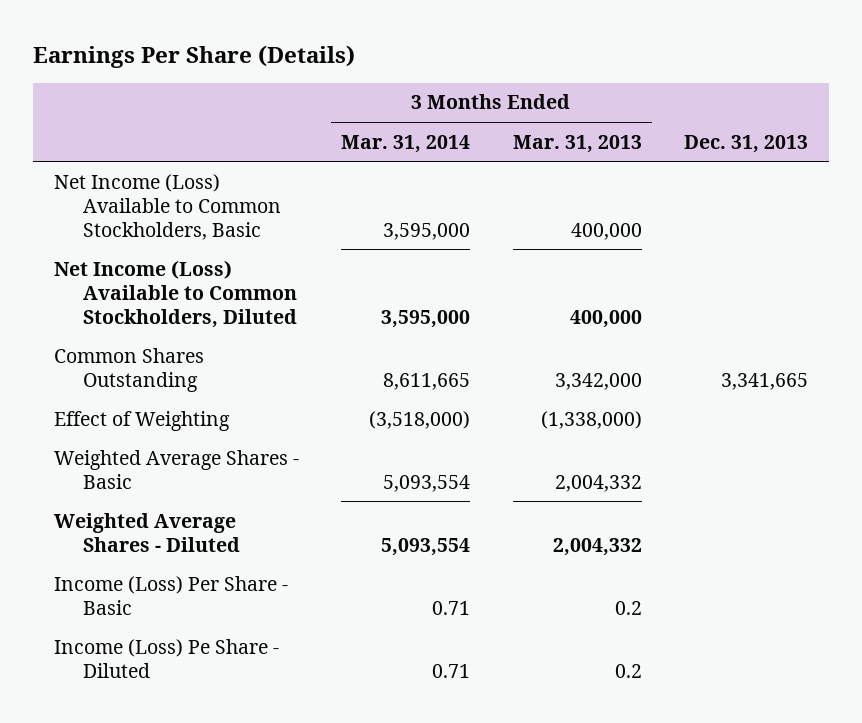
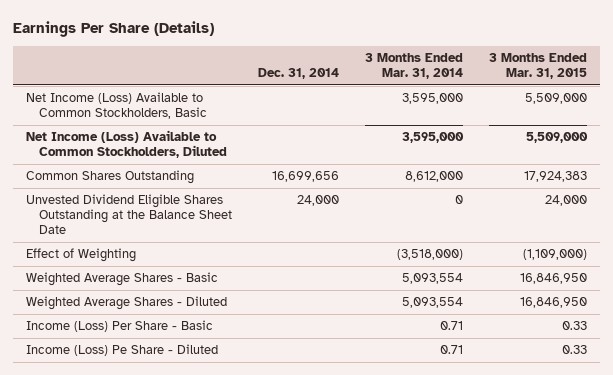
- | 3 Months Ended Mar. 31, 2014 | 3 Months Ended Mar. 31, 2013 | Dec. 31, 2013
+ | Dec. 31, 2014 | 3 Months Ended Mar. 31, 2014 | 3 Months Ended Mar. 31, 2015
- Common Shares Outstanding | 8,611,665 | 3,342,000 | 3,341,665
+ Common Shares Outstanding | 16,699,656 | 8,612,000 | 17,924,383
+ Unvested Dividend Eligible Shares Outstanding at the Balance Sheet Date | 24,000 | 0 | 24,000

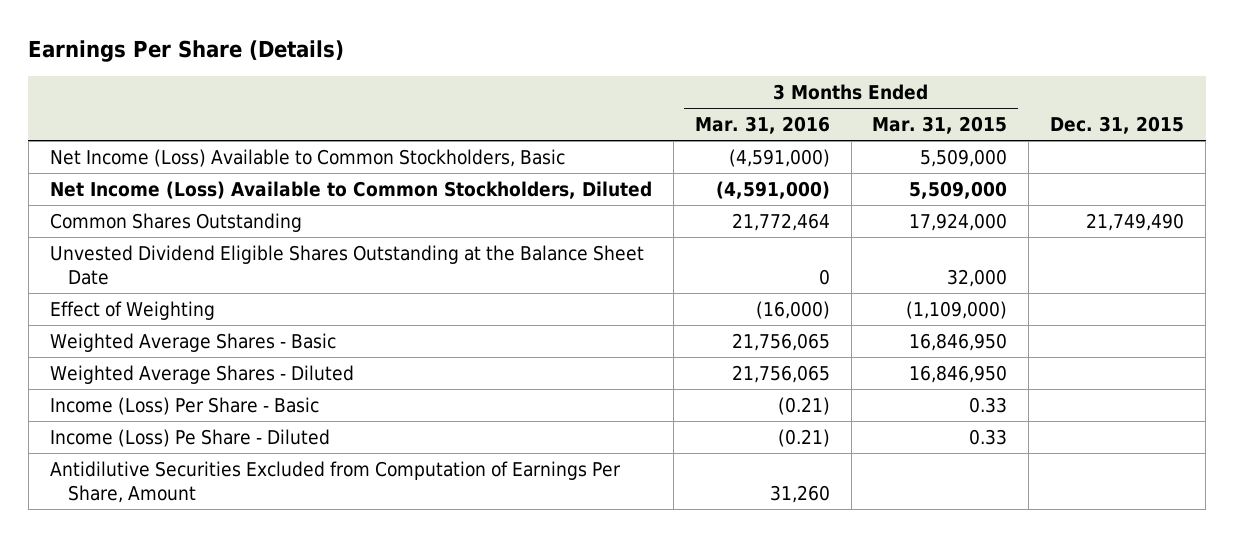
- | Dec. 31, 2014 | 3 Months Ended Mar. 31, 2014 | 3 Months Ended Mar. 31, 2015
+ | 3 Months Ended Mar. 31, 2016 | 3 Months Ended Mar. 31, 2015 | Dec. 31, 2015
- Common Shares Outstanding | 16,699,656 | 8,612,000 | 17,924,383
- Unvested Dividend Eligible Shares Outstanding at the Balance Sheet Date | 24,000 | 0 | 24,000
+ Common Shares Outstanding | 21,772,464 | 17,924,000 | 21,749,490
+ Unvested Dividend Eligible Shares Outstanding at the Balance Sheet Date | 0 | 32,000 |
+ Antidilutive Securities Excluded from Computation of Earnings Per Share, Amount | 31,260 | |

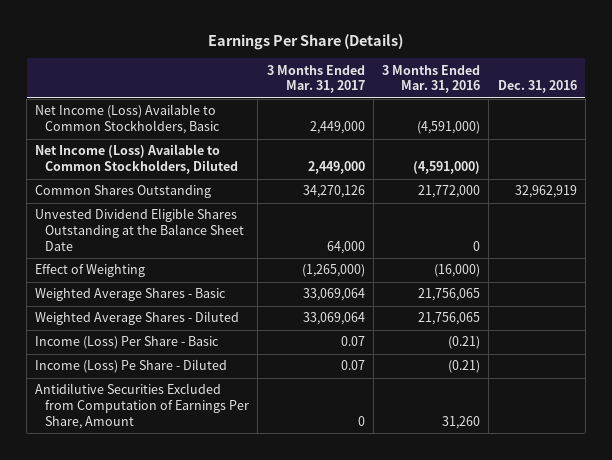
- | 3 Months Ended Mar. 31, 2016 | 3 Months Ended Mar. 31, 2015 | Dec. 31, 2015
+ | 3 Months Ended Mar. 31, 2017 | 3 Months Ended Mar. 31, 2016 | Dec. 31, 2016
- Common Shares Outstanding | 21,772,464 | 17,924,000 | 21,749,490
+ Common Shares Outstanding | 34,270,126 | 21,772,000 | 32,962,919

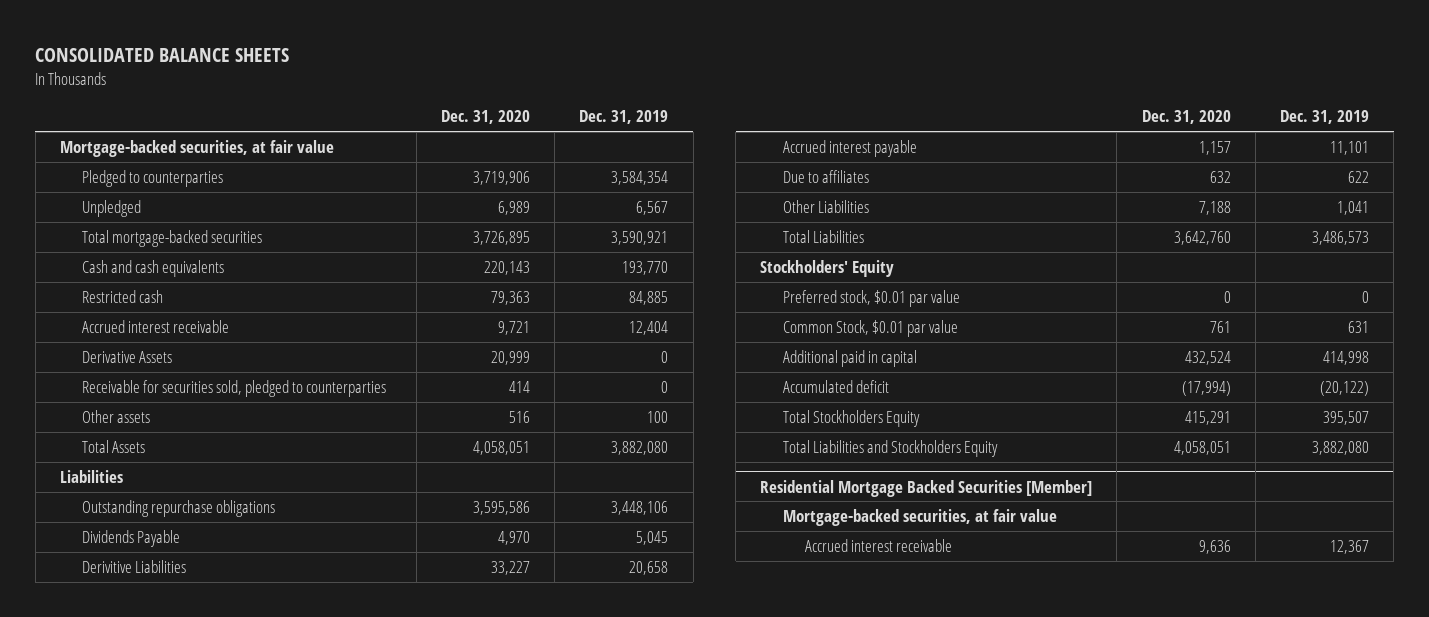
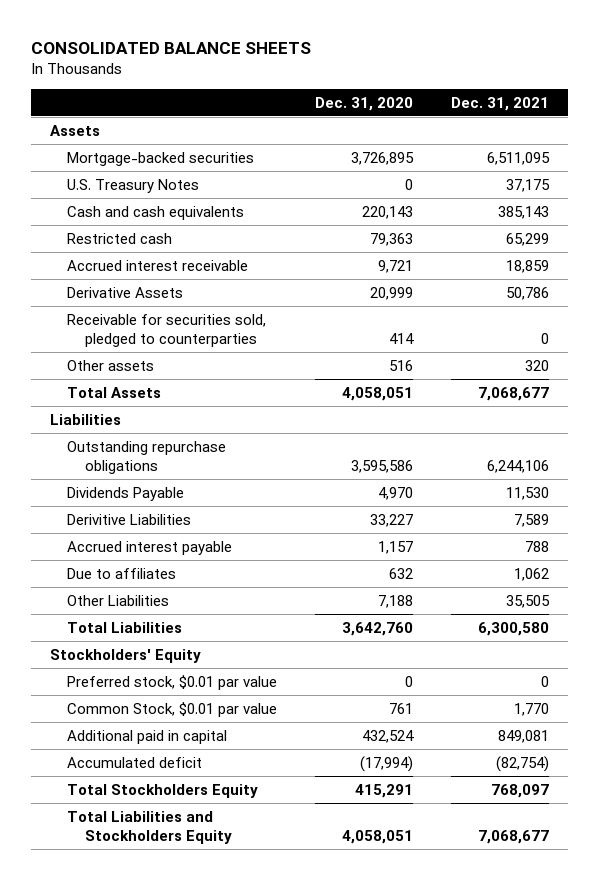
- | Dec. 31, 2020 | Dec. 31, 2019
+ | Dec. 31, 2020 | Dec. 31, 2021
- Mortgage-backed securities, at fair value
- Pledged to counterparties | 3,719,906 | 3,584,354
- Unpledged | 6,989 | 6,567
- Total mortgage-backed securities | 3,726,895 | 3,590,921
+ Assets
+ Mortgage-backed securities | 3,726,895 | 6,511,095
+ U.S. Treasury Notes | 0 | 37,175
- Residential Mortgage Backed Securities [Member]
- Mortgage-backed securities, at fair value
- Accrued interest receivable | 9,636 | 12,367

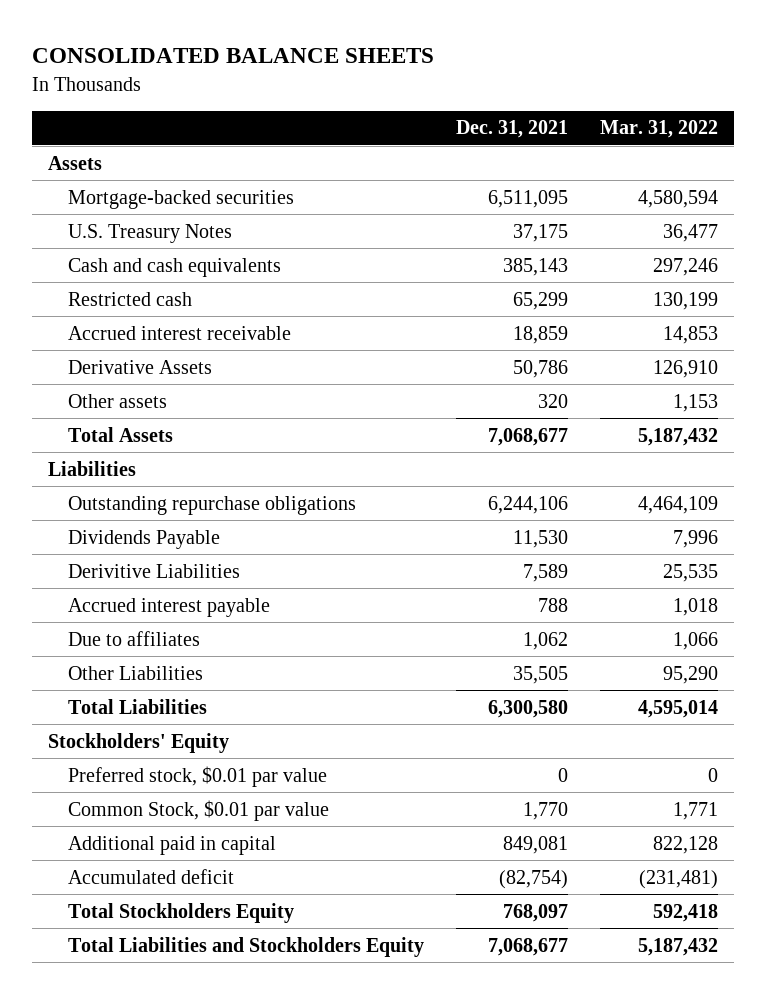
- | Dec. 31, 2020 | Dec. 31, 2021
+ | Dec. 31, 2021 | Mar. 31, 2022
- Receivable for securities sold, pledged to counterparties | 414 | 0

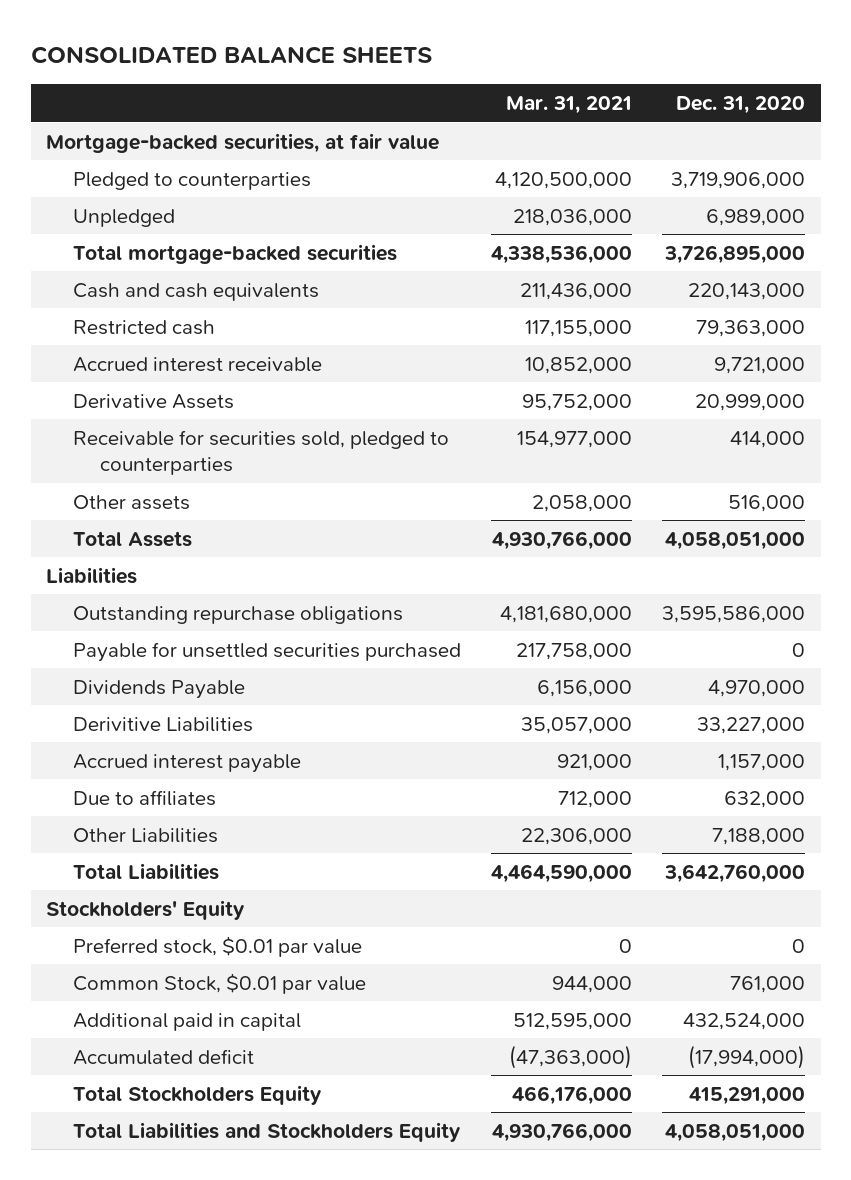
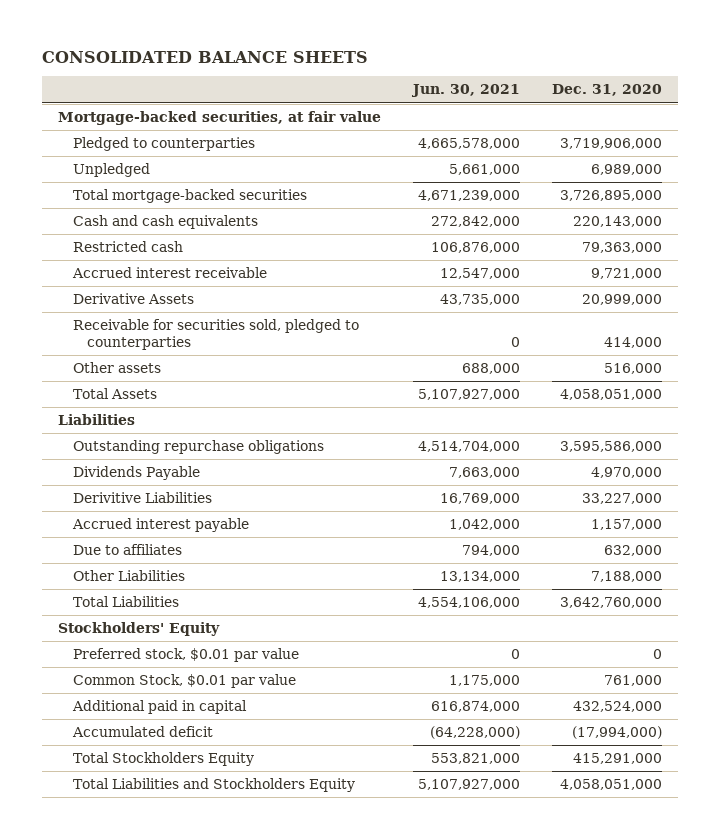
- | Mar. 31, 2021 | Dec. 31, 2020
+ | Jun. 30, 2021 | Dec. 31, 2020
- Payable for unsettled securities purchased | 217,758,000 | 0

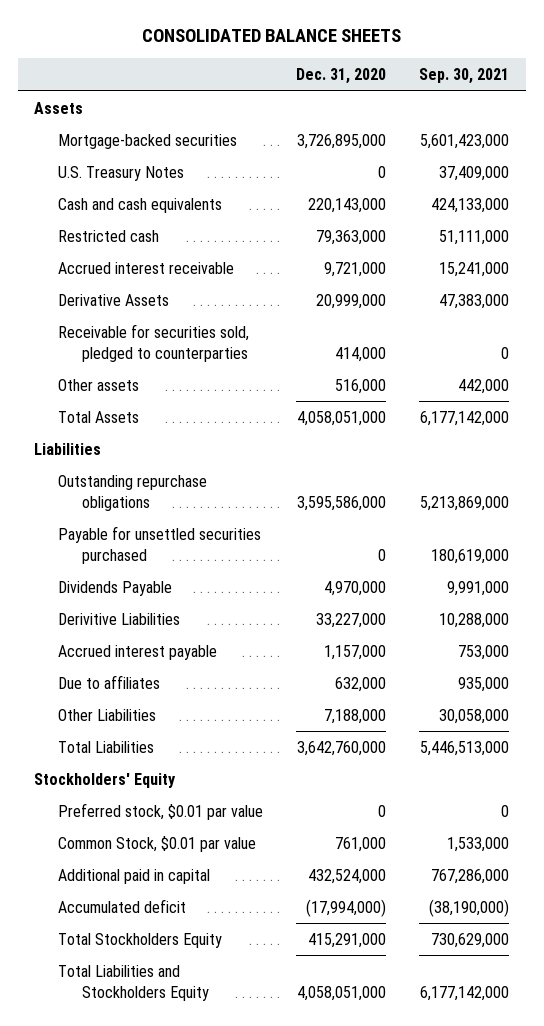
- | Jun. 30, 2021 | Dec. 31, 2020
+ | Dec. 31, 2020 | Sep. 30, 2021
- Mortgage-backed securities, at fair value
- Pledged to counterparties | 4,665,578,000 | 3,719,906,000
- Unpledged | 5,661,000 | 6,989,000
- Total mortgage-backed securities | 4,671,239,000 | 3,726,895,000
+ Assets
+ Mortgage-backed securities | 3,726,895,000 | 5,601,423,000
+ U.S. Treasury Notes | 0 | 37,409,000
+ Payable for unsettled securities purchased | 0 | 180,619,000

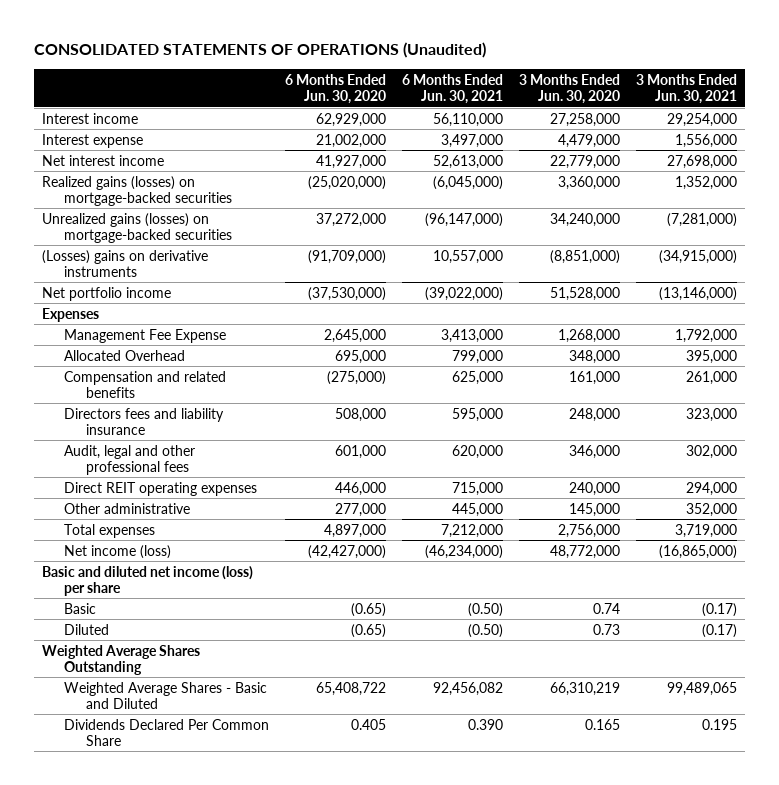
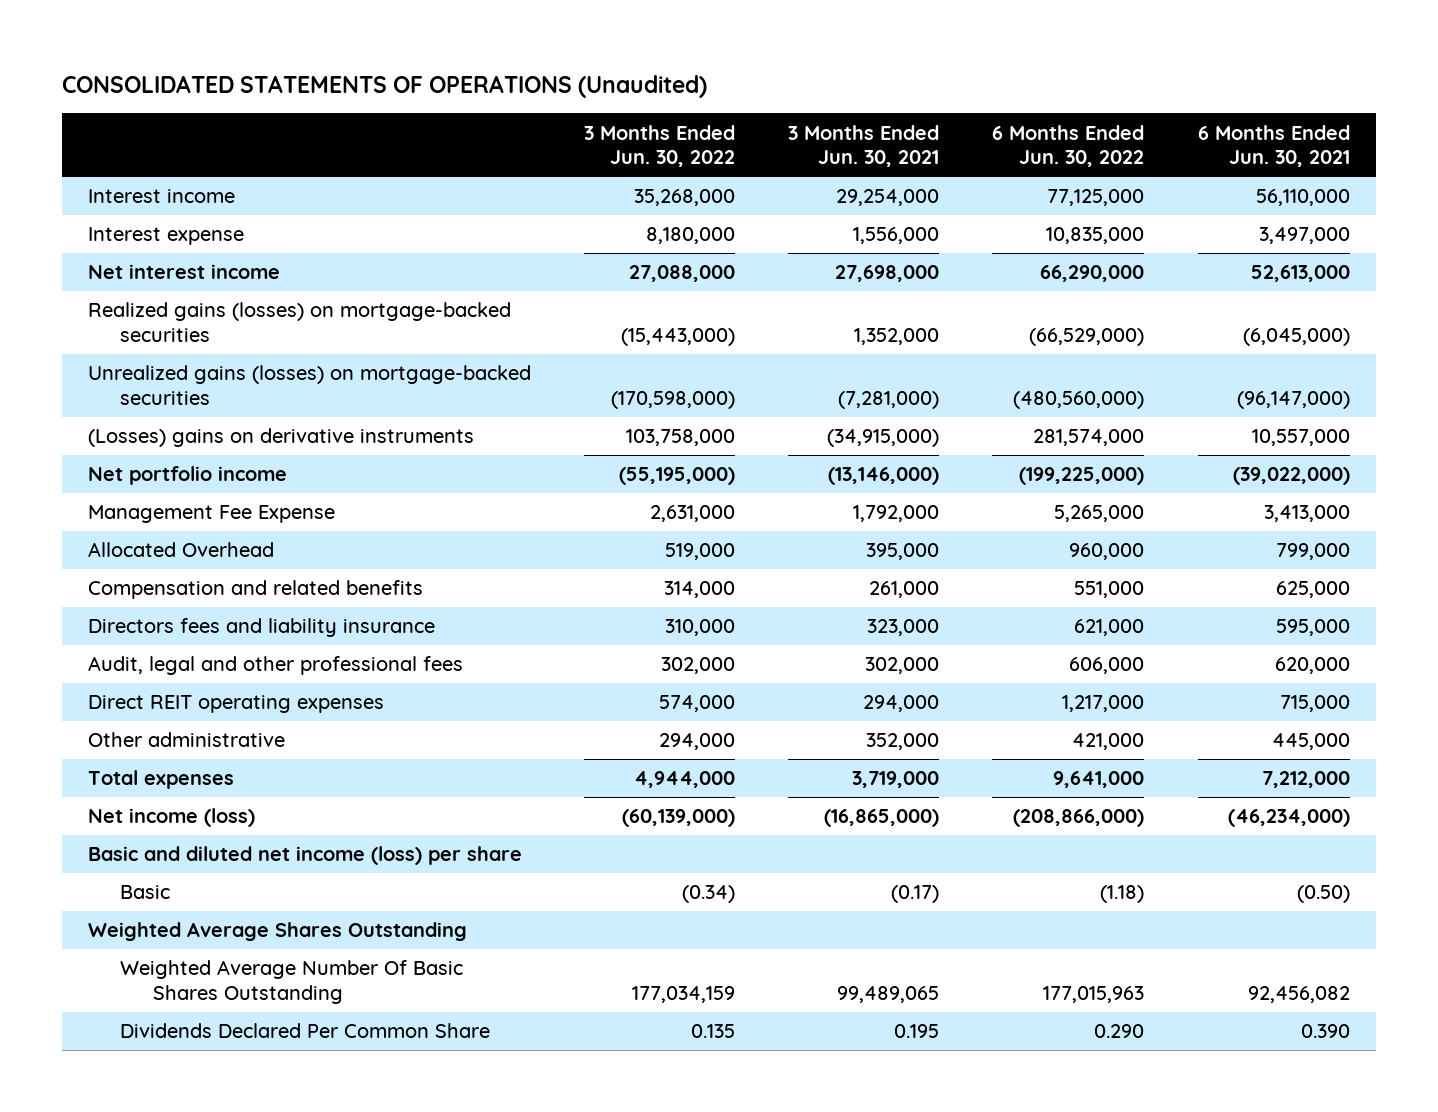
- | 6 Months Ended Jun. 30, 2020 | 6 Months Ended Jun. 30, 2021 | 3 Months Ended Jun. 30, 2020 | 3 Months Ended Jun. 30, 2021
+ | 3 Months Ended Jun. 30, 2022 | 3 Months Ended Jun. 30, 2021 | 6 Months Ended Jun. 30, 2022 | 6 Months Ended Jun. 30, 2021
- Expenses
- Diluted | (0.65) | (0.50) | 0.73 | (0.17)
- Weighted Average Shares - Basic and Diluted | 65,408,722 | 92,456,082 | 66,310,219 | 99,489,065
+ Weighted Average Number Of Basic Shares Outstanding | 177,034,159 | 99,489,065 | 177,015,963 | 92,456,082

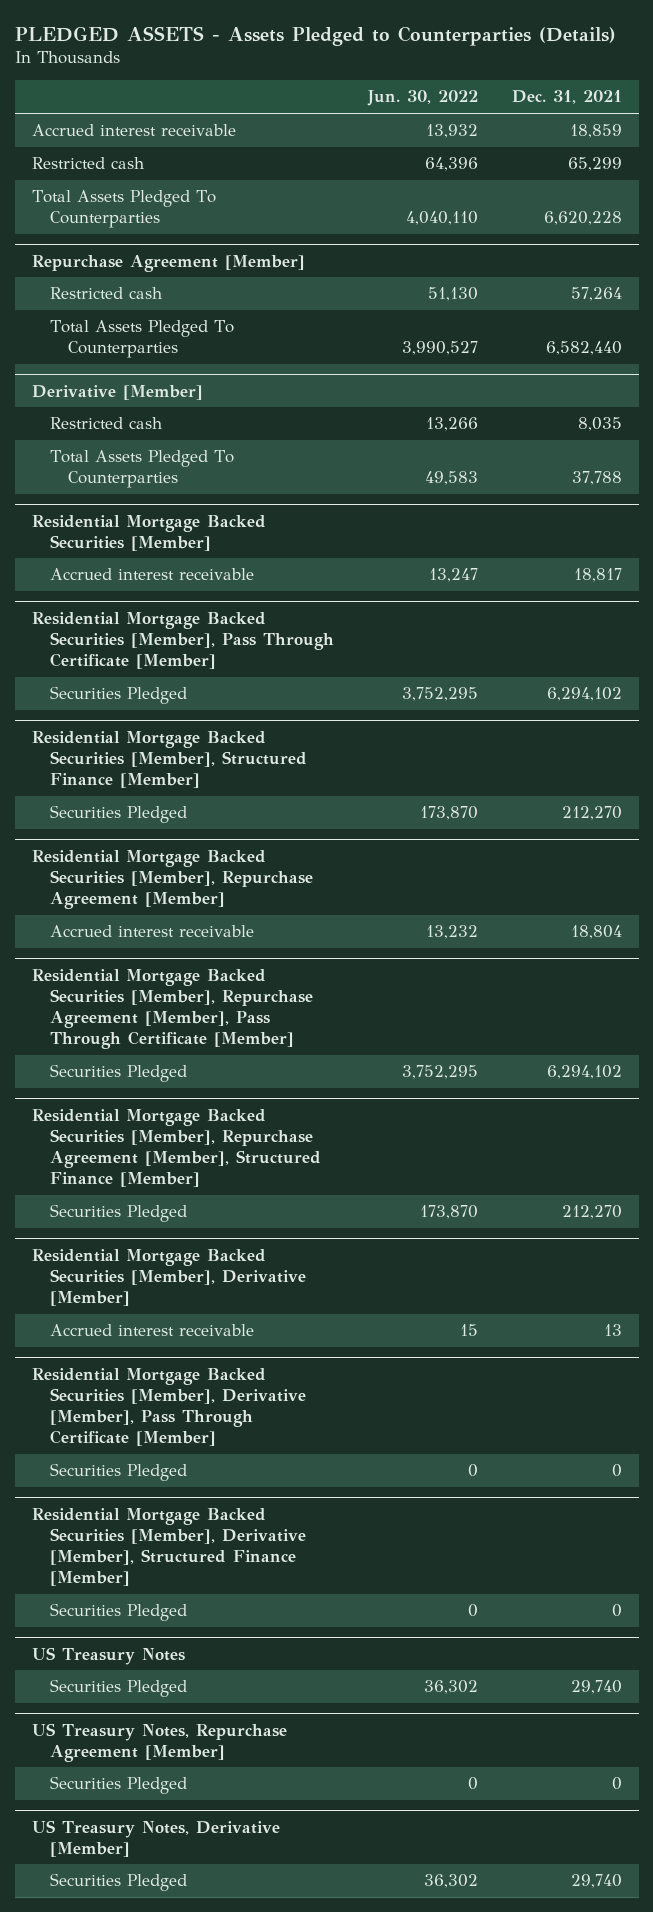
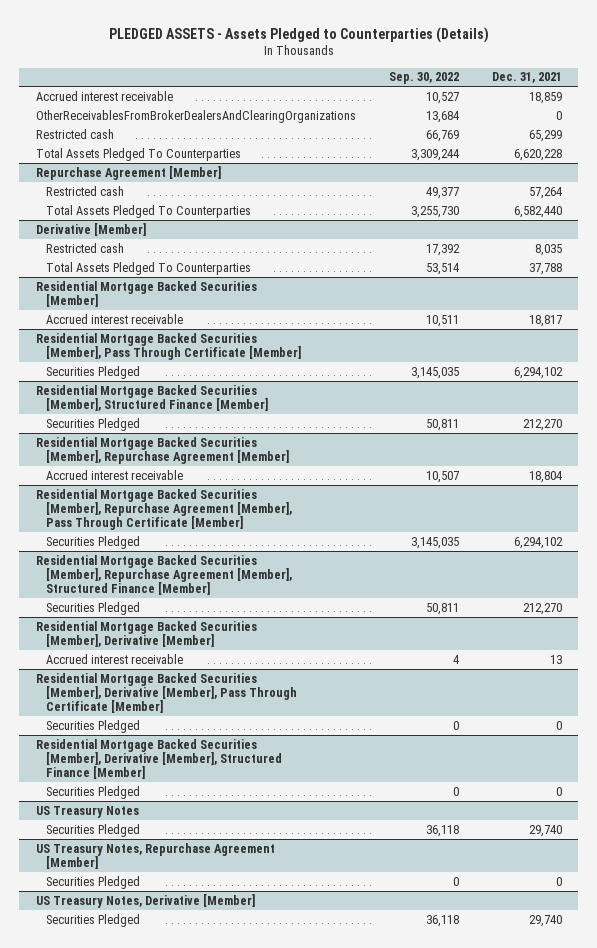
- | Jun. 30, 2022 | Dec. 31, 2021
+ | Sep. 30, 2022 | Dec. 31, 2021
+ OtherReceivablesFromBrokerDealersAndClearingOrganizations | 13,684 | 0

